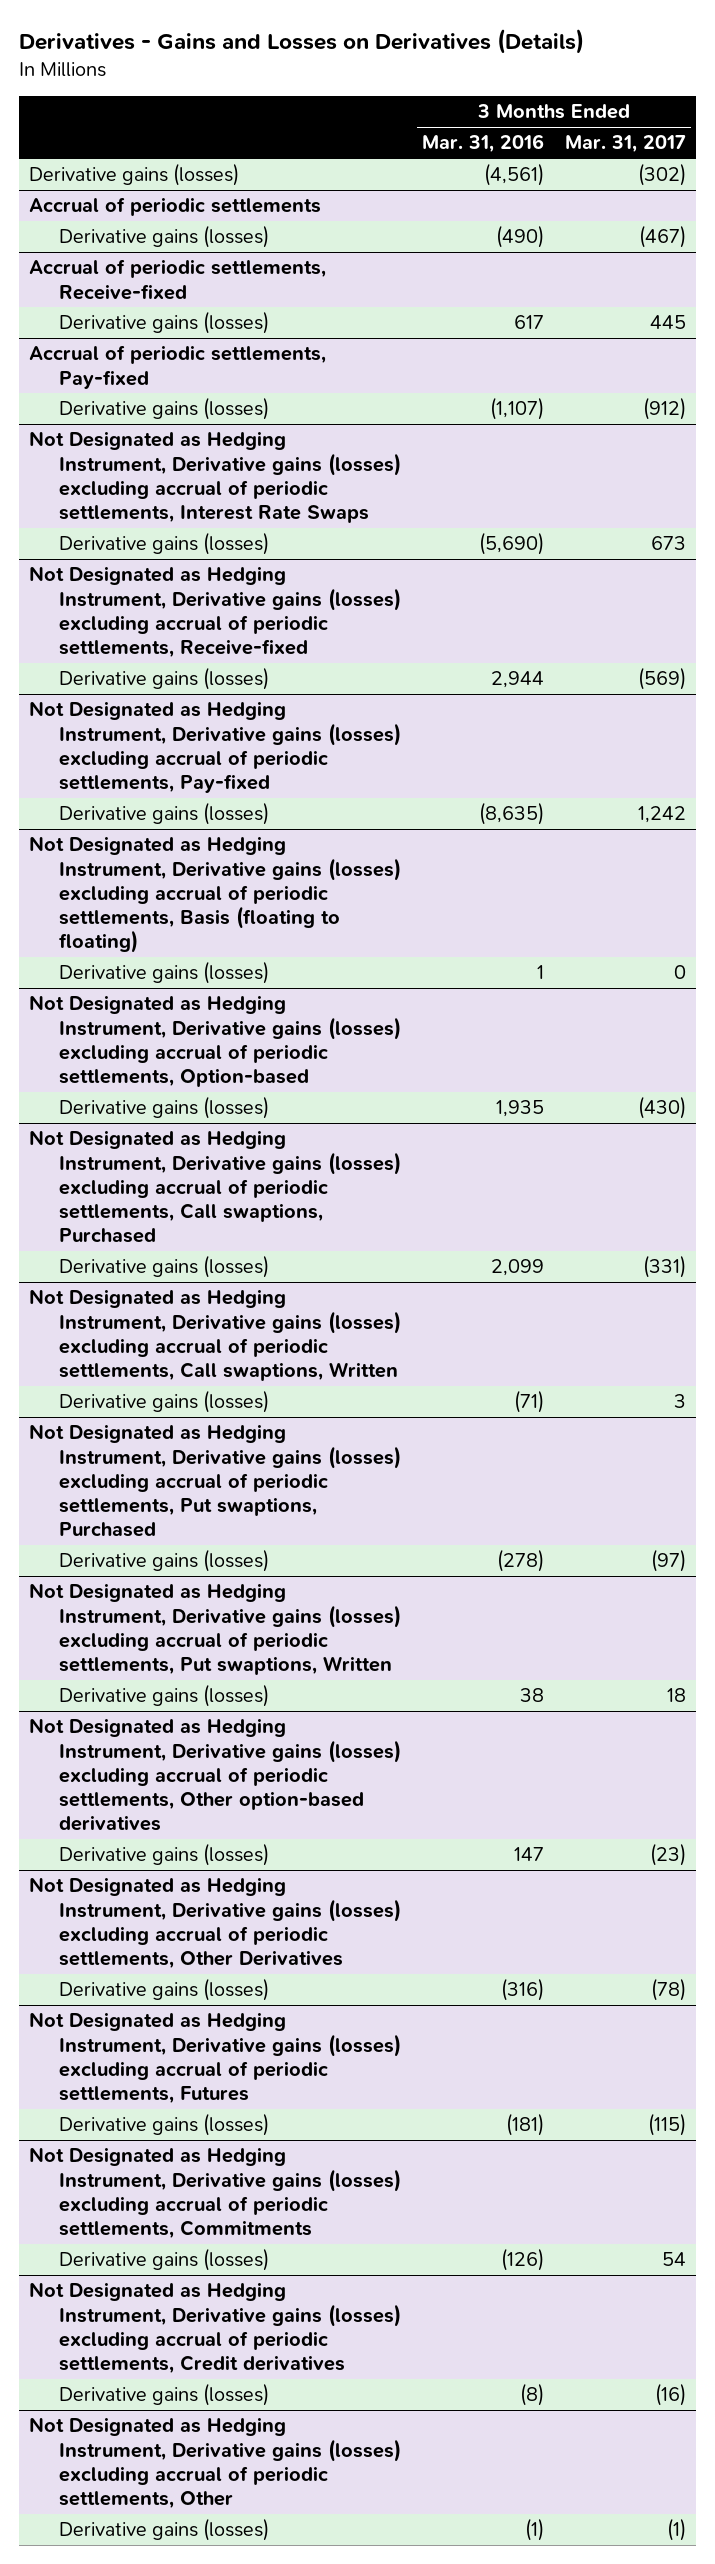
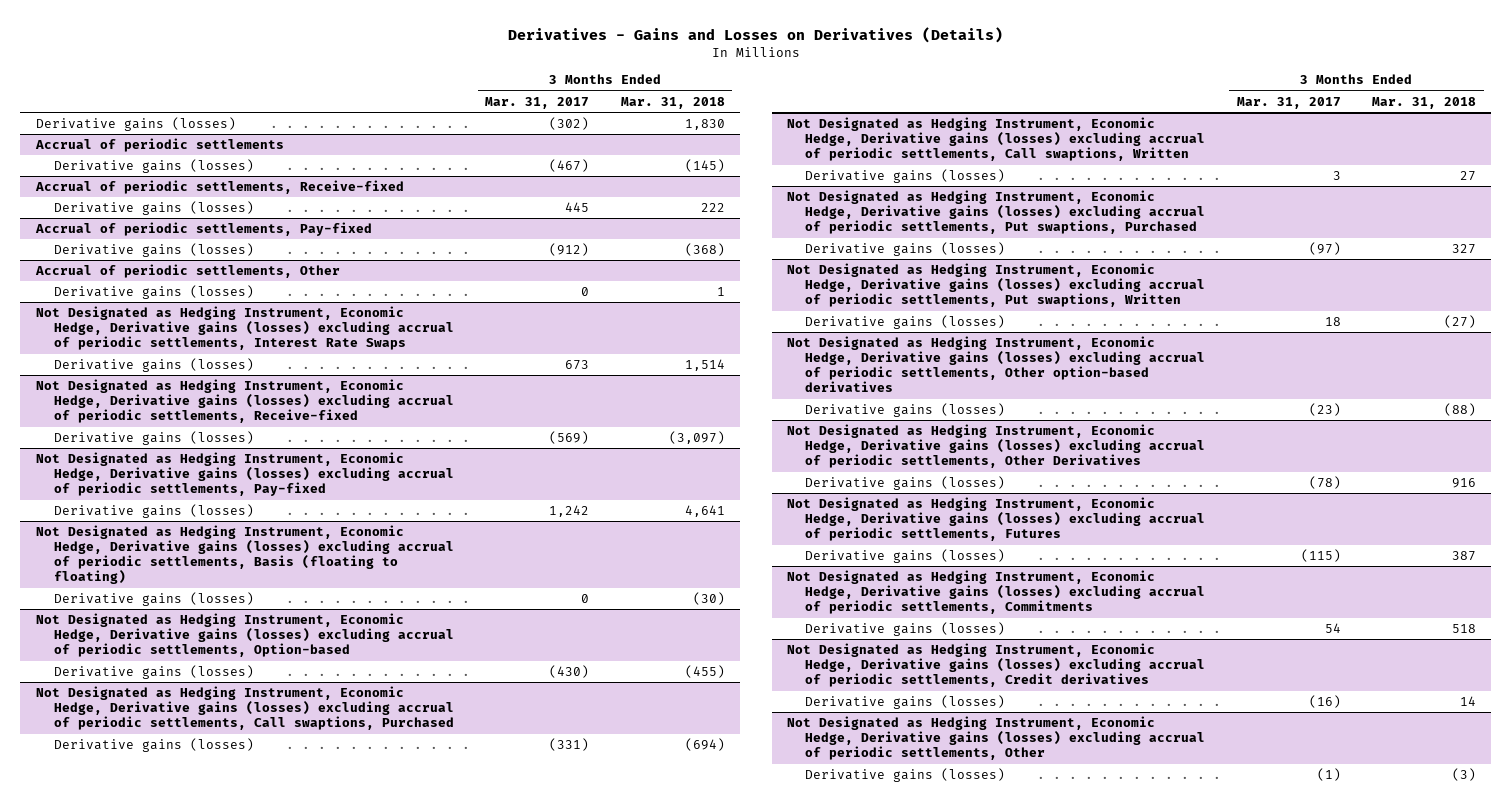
- | 3 Months Ended Mar. 31, 2016 | 3 Months Ended Mar. 31, 2017
+ | 3 Months Ended Mar. 31, 2017 | 3 Months Ended Mar. 31, 2018
- Not Designated as Hedging Instrument, Derivative gains (losses) excluding accrual of periodic settlements, Interest Rate Swaps
+ Accrual of periodic settlements, Other
+ Derivative gains (losses) | 0 | 1
+ Not Designated as Hedging Instrument, Economic Hedge, Derivative gains (losses) excluding accrual of periodic settlements, Interest Rate Swaps
- Not Designated as Hedging Instrument, Derivative gains (losses) excluding accrual of periodic settlements, Receive-fixed
+ Not Designated as Hedging Instrument, Economic Hedge, Derivative gains (losses) excluding accrual of periodic settlements, Receive-fixed
- Not Designated as Hedging Instrument, Derivative gains (losses) excluding accrual of periodic settlements, Pay-fixed
+ Not Designated as Hedging Instrument, Economic Hedge, Derivative gains (losses) excluding accrual of periodic settlements, Pay-fixed
- Not Designated as Hedging Instrument, Derivative gains (losses) excluding accrual of periodic settlements, Basis (floating to floating)
+ Not Designated as Hedging Instrument, Economic Hedge, Derivative gains (losses) excluding accrual of periodic settlements, Basis (floating to floating)
- Not Designated as Hedging Instrument, Derivative gains (losses) excluding accrual of periodic settlements, Option-based
+ Not Designated as Hedging Instrument, Economic Hedge, Derivative gains (losses) excluding accrual of periodic settlements, Option-based
- Not Designated as Hedging Instrument, Derivative gains (losses) excluding accrual of periodic settlements, Call swaptions, Purchased
+ Not Designated as Hedging Instrument, Economic Hedge, Derivative gains (losses) excluding accrual of periodic settlements, Call swaptions, Purchased
- Not Designated as Hedging Instrument, Derivative gains (losses) excluding accrual of periodic settlements, Call swaptions, Written
+ Not Designated as Hedging Instrument, Economic Hedge, Derivative gains (losses) excluding accrual of periodic settlements, Call swaptions, Written
- Not Designated as Hedging Instrument, Derivative gains (losses) excluding accrual of periodic settlements, Put swaptions, Purchased
+ Not Designated as Hedging Instrument, Economic Hedge, Derivative gains (losses) excluding accrual of periodic settlements, Put swaptions, Purchased
- Not Designated as Hedging Instrument, Derivative gains (losses) excluding accrual of periodic settlements, Put swaptions, Written
+ Not Designated as Hedging Instrument, Economic Hedge, Derivative gains (losses) excluding accrual of periodic settlements, Put swaptions, Written
- Not Designated as Hedging Instrument, Derivative gains (losses) excluding accrual of periodic settlements, Other option-based derivatives
+ Not Designated as Hedging Instrument, Economic Hedge, Derivative gains (losses) excluding accrual of periodic settlements, Other option-based derivatives
- Not Designated as Hedging Instrument, Derivative gains (losses) excluding accrual of periodic settlements, Other Derivatives
+ Not Designated as Hedging Instrument, Economic Hedge, Derivative gains (losses) excluding accrual of periodic settlements, Other Derivatives
- Not Designated as Hedging Instrument, Derivative gains (losses) excluding accrual of periodic settlements, Futures
+ Not Designated as Hedging Instrument, Economic Hedge, Derivative gains (losses) excluding accrual of periodic settlements, Futures
- Not Designated as Hedging Instrument, Derivative gains (losses) excluding accrual of periodic settlements, Commitments
+ Not Designated as Hedging Instrument, Economic Hedge, Derivative gains (losses) excluding accrual of periodic settlements, Commitments
- Not Designated as Hedging Instrument, Derivative gains (losses) excluding accrual of periodic settlements, Credit derivatives
+ Not Designated as Hedging Instrument, Economic Hedge, Derivative gains (losses) excluding accrual of periodic settlements, Credit derivatives
- Not Designated as Hedging Instrument, Derivative gains (losses) excluding accrual of periodic settlements, Other
+ Not Designated as Hedging Instrument, Economic Hedge, Derivative gains (losses) excluding accrual of periodic settlements, Other

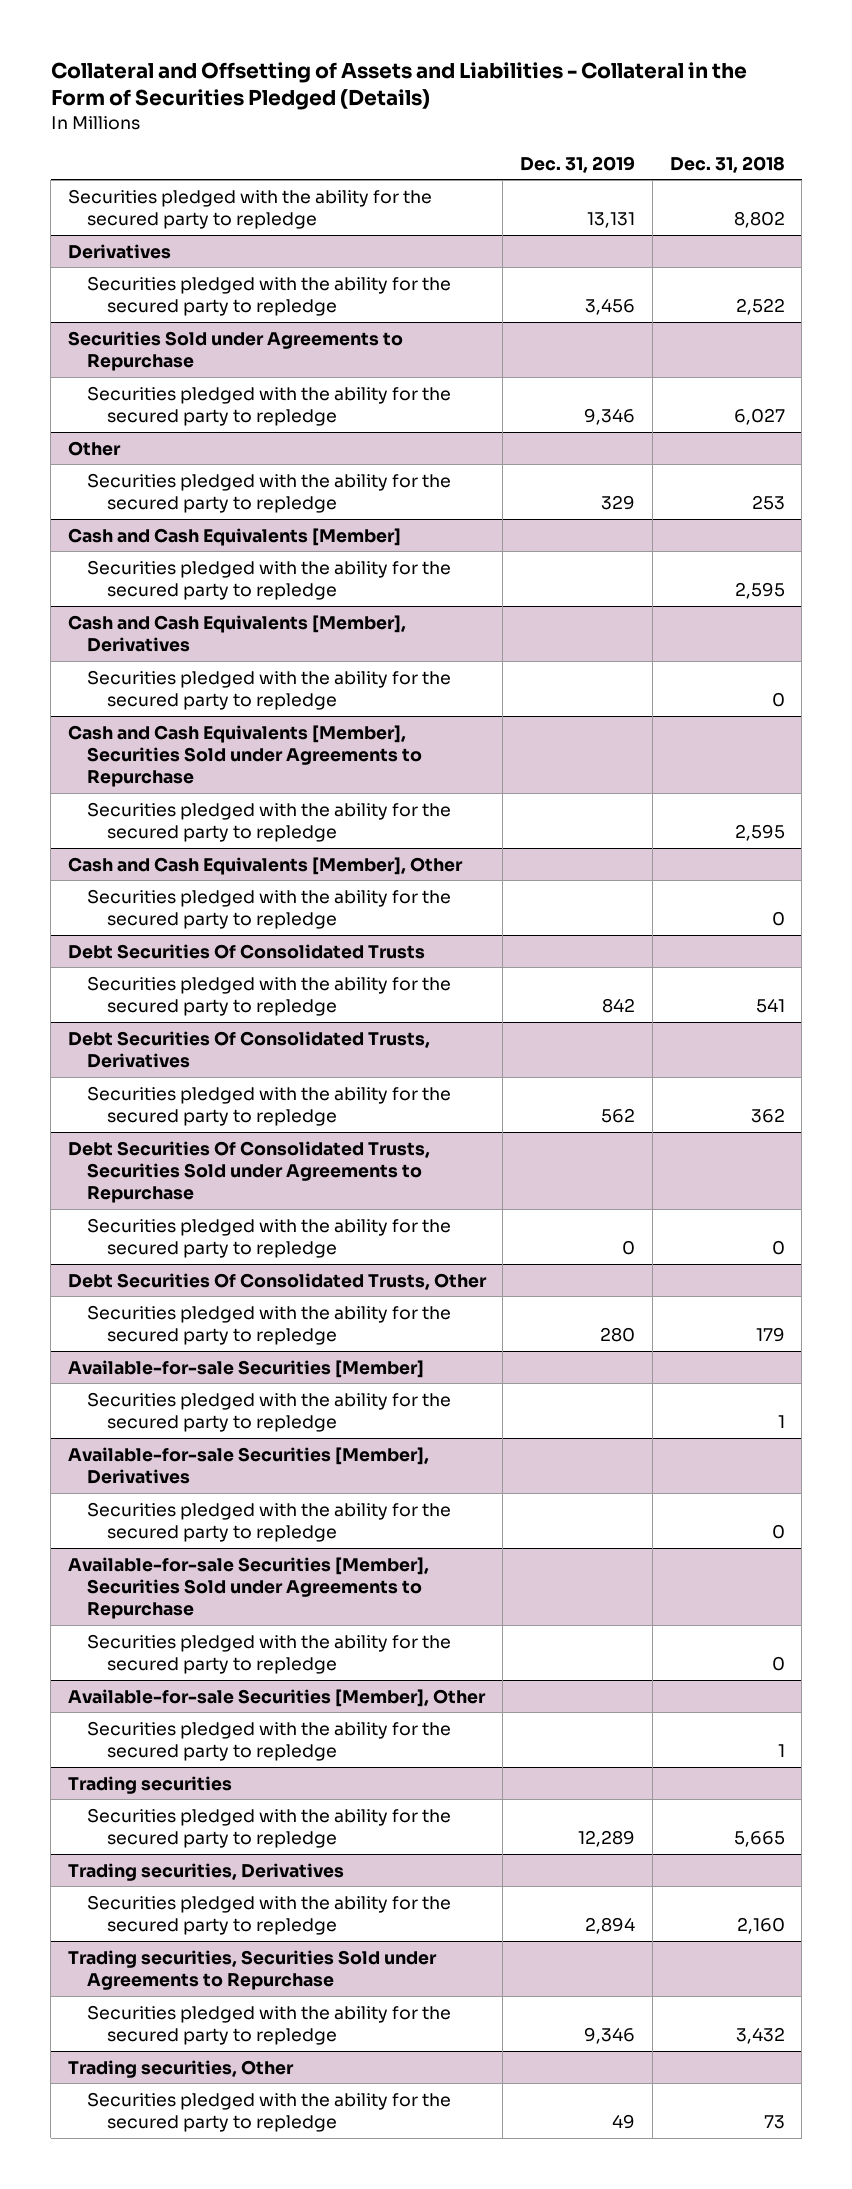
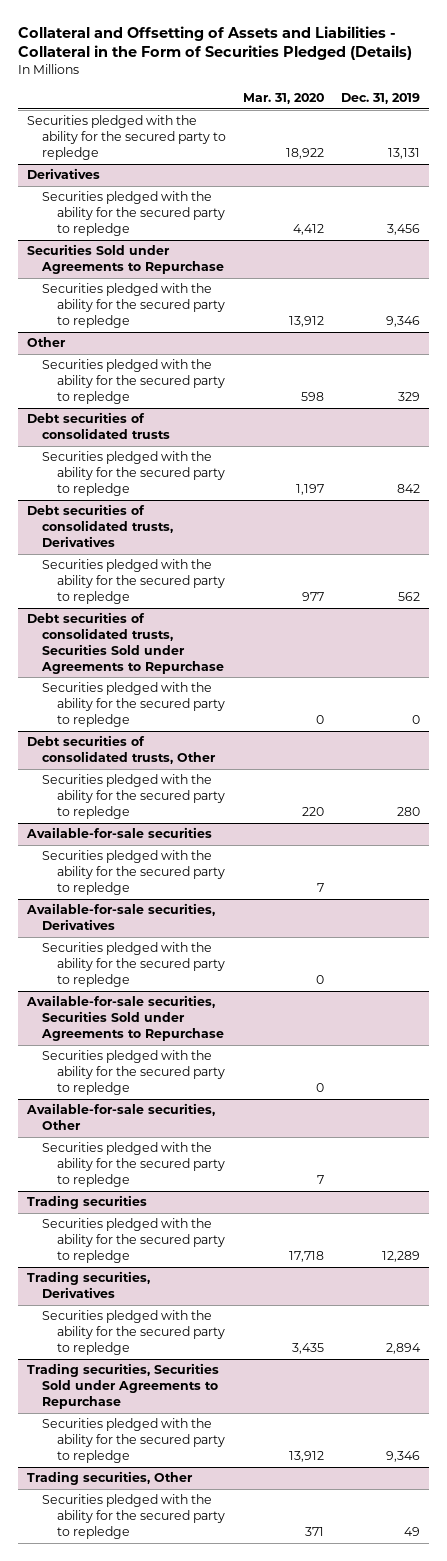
- | Dec. 31, 2019 | Dec. 31, 2018
+ | Mar. 31, 2020 | Dec. 31, 2019
- Cash and Cash Equivalents [Member]
- Securities pledged with the ability for the secured party to repledge | | 2,595
- Cash and Cash Equivalents [Member], Derivatives
- Securities pledged with the ability for the secured party to repledge | | 0
- Cash and Cash Equivalents [Member], Securities Sold under Agreements to Repurchase
- Securities pledged with the ability for the secured party to repledge | | 2,595
- Cash and Cash Equivalents [Member], Other
- Securities pledged with the ability for the secured party to repledge | | 0
- Debt Securities Of Consolidated Trusts
+ Debt securities of consolidated trusts
- Debt Securities Of Consolidated Trusts, Derivatives
+ Debt securities of consolidated trusts, Derivatives
- Debt Securities Of Consolidated Trusts, Securities Sold under Agreements to Repurchase
+ Debt securities of consolidated trusts, Securities Sold under Agreements to Repurchase
- Debt Securities Of Consolidated Trusts, Other
+ Debt securities of consolidated trusts, Other
- Available-for-sale Securities [Member]
+ Available-for-sale securities
- Available-for-sale Securities [Member], Derivatives
+ Available-for-sale securities, Derivatives
- Available-for-sale Securities [Member], Securities Sold under Agreements to Repurchase
+ Available-for-sale securities, Securities Sold under Agreements to Repurchase
- Available-for-sale Securities [Member], Other
+ Available-for-sale securities, Other

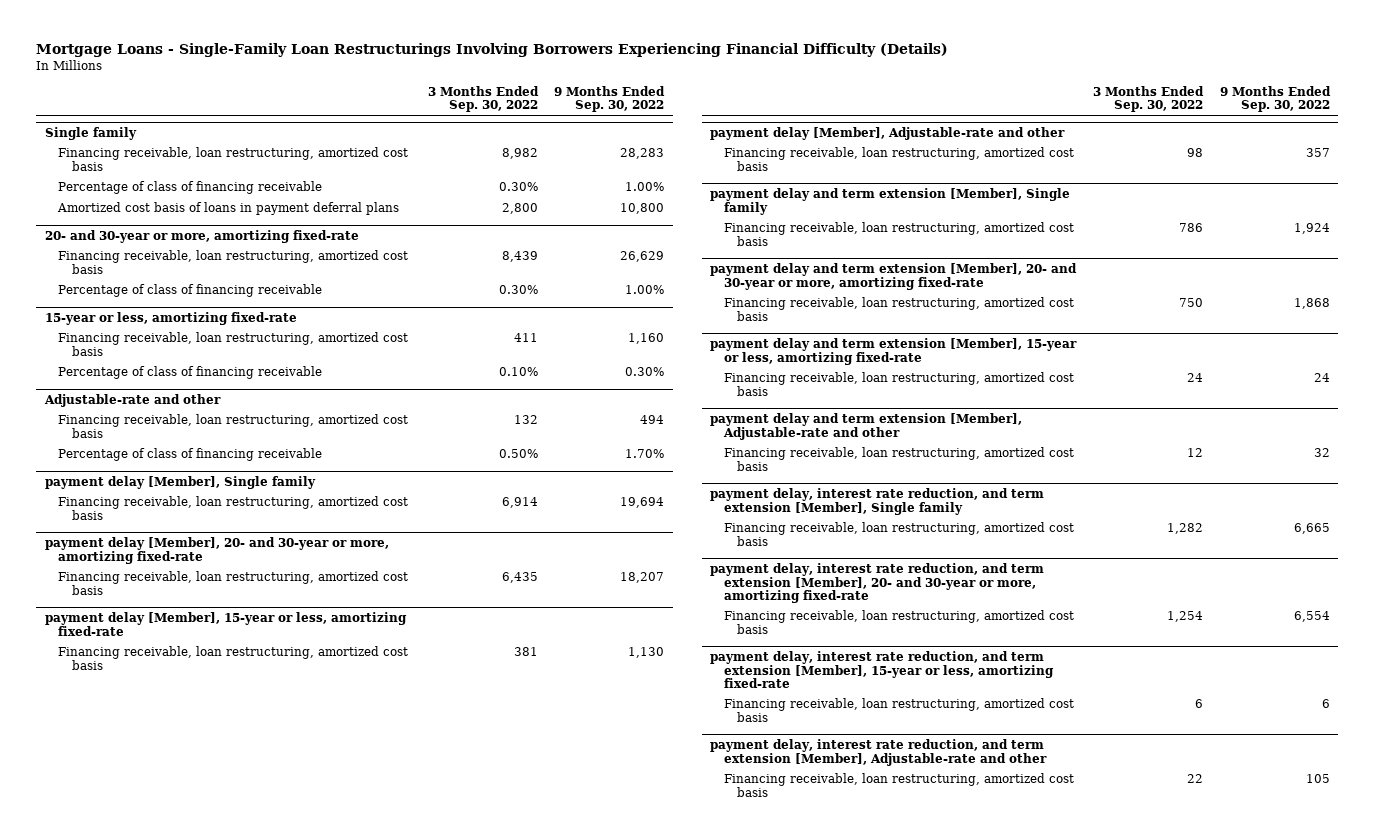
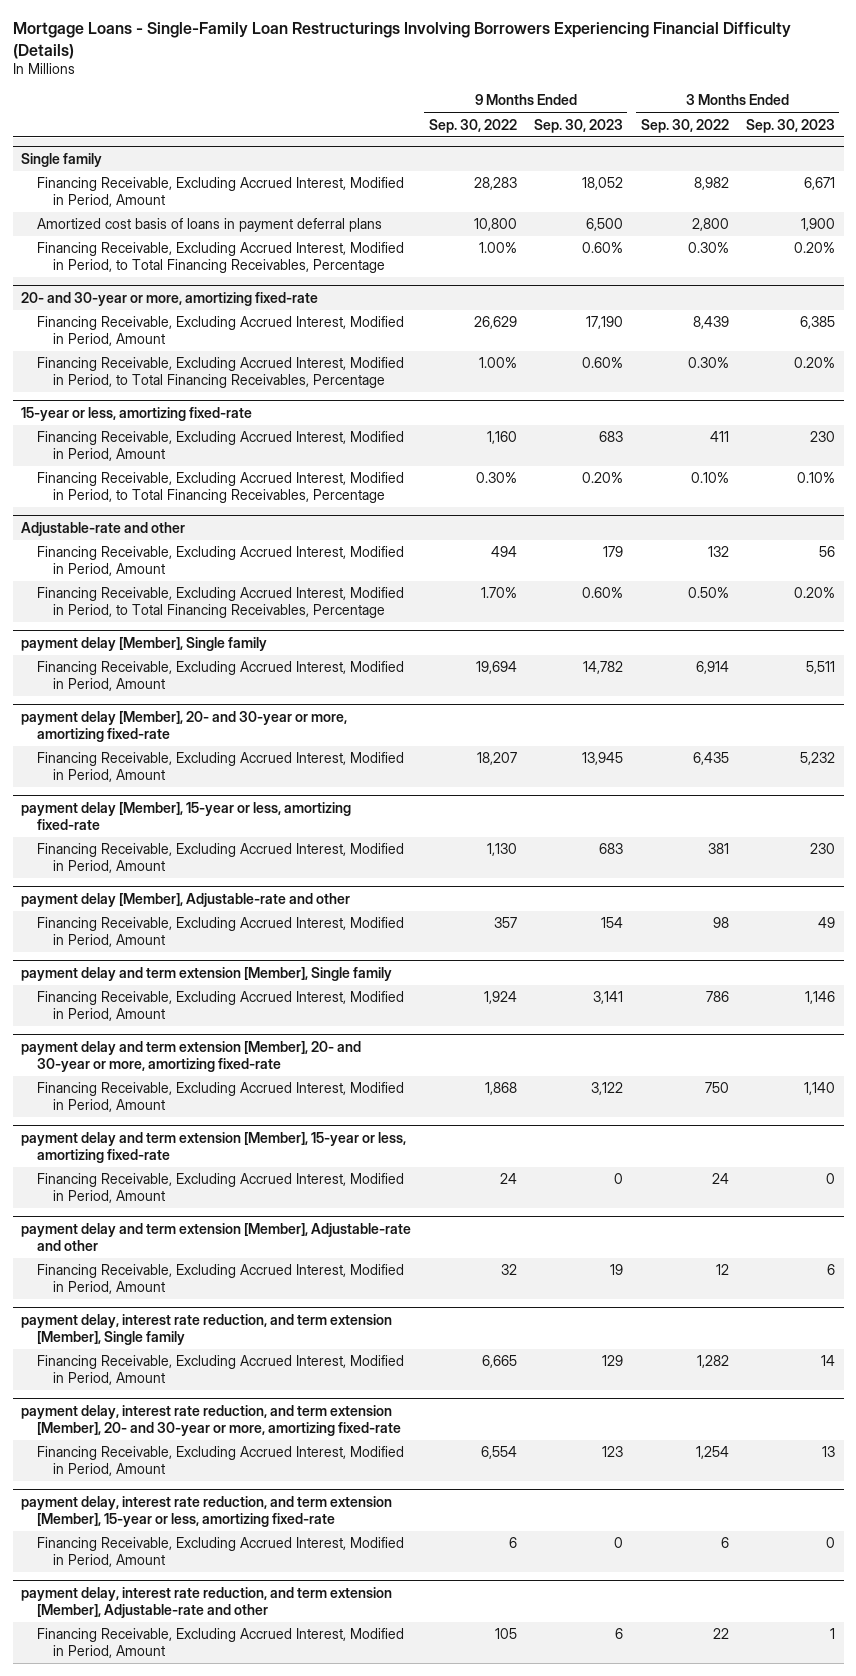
- | 3 Months Ended Sep. 30, 2022 | 9 Months Ended Sep. 30, 2022
+ | 9 Months Ended Sep. 30, 2022 | 9 Months Ended Sep. 30, 2023 | 3 Months Ended Sep. 30, 2022 | 3 Months Ended Sep. 30, 2023
@ Single family
- Financing receivable, loan restructuring, amortized cost basis | 8,982 | 28,283
- Percentage of class of financing receivable | 0.30% | 1.00%
+ Financing Receivable, Excluding Accrued Interest, Modified in Period, Amount | 28,283 | 18,052 | 8,982 | 6,671
+ Financing Receivable, Excluding Accrued Interest, Modified in Period, to Total Financing Receivables, Percentage | 1.00% | 0.60% | 0.30% | 0.20%
@ 20- and 30-year or more, amortizing fixed-rate
- Financing receivable, loan restructuring, amortized cost basis | 8,439 | 26,629
- Percentage of class of financing receivable | 0.30% | 1.00%
+ Financing Receivable, Excluding Accrued Interest, Modified in Period, Amount | 26,629 | 17,190 | 8,439 | 6,385
+ Financing Receivable, Excluding Accrued Interest, Modified in Period, to Total Financing Receivables, Percentage | 1.00% | 0.60% | 0.30% | 0.20%
@ 15-year or less, amortizing fixed-rate
- Financing receivable, loan restructuring, amortized cost basis | 411 | 1,160
- Percentage of class of financing receivable | 0.10% | 0.30%
+ Financing Receivable, Excluding Accrued Interest, Modified in Period, Amount | 1,160 | 683 | 411 | 230
+ Financing Receivable, Excluding Accrued Interest, Modified in Period, to Total Financing Receivables, Percentage | 0.30% | 0.20% | 0.10% | 0.10%
@ Adjustable-rate and other
- Financing receivable, loan restructuring, amortized cost basis | 132 | 494
- Percentage of class of financing receivable | 0.50% | 1.70%
+ Financing Receivable, Excluding Accrued Interest, Modified in Period, Amount | 494 | 179 | 132 | 56
+ Financing Receivable, Excluding Accrued Interest, Modified in Period, to Total Financing Receivables, Percentage | 1.70% | 0.60% | 0.50% | 0.20%
@ payment delay [Member], Single family
- Financing receivable, loan restructuring, amortized cost basis | 6,914 | 19,694
+ Financing Receivable, Excluding Accrued Interest, Modified in Period, Amount | 19,694 | 14,782 | 6,914 | 5,511
@ payment delay [Member], 20- and 30-year or more, amortizing fixed-rate
- Financing receivable, loan restructuring, amortized cost basis | 6,435 | 18,207
+ Financing Receivable, Excluding Accrued Interest, Modified in Period, Amount | 18,207 | 13,945 | 6,435 | 5,232
@ payment delay [Member], 15-year or less, amortizing fixed-rate
- Financing receivable, loan restructuring, amortized cost basis | 381 | 1,130
+ Financing Receivable, Excluding Accrued Interest, Modified in Period, Amount | 1,130 | 683 | 381 | 230
@ payment delay [Member], Adjustable-rate and other
- Financing receivable, loan restructuring, amortized cost basis | 98 | 357
+ Financing Receivable, Excluding Accrued Interest, Modified in Period, Amount | 357 | 154 | 98 | 49
@ payment delay and term extension [Member], Single family
- Financing receivable, loan restructuring, amortized cost basis | 786 | 1,924
+ Financing Receivable, Excluding Accrued Interest, Modified in Period, Amount | 1,924 | 3,141 | 786 | 1,146
@ payment delay and term extension [Member], 20- and 30-year or more, amortizing fixed-rate
- Financing receivable, loan restructuring, amortized cost basis | 750 | 1,868
+ Financing Receivable, Excluding Accrued Interest, Modified in Period, Amount | 1,868 | 3,122 | 750 | 1,140
@ payment delay and term extension [Member], 15-year or less, amortizing fixed-rate
- Financing receivable, loan restructuring, amortized cost basis | 24 | 24
+ Financing Receivable, Excluding Accrued Interest, Modified in Period, Amount | 24 | 0 | 24 | 0
@ payment delay and term extension [Member], Adjustable-rate and other
- Financing receivable, loan restructuring, amortized cost basis | 12 | 32
+ Financing Receivable, Excluding Accrued Interest, Modified in Period, Amount | 32 | 19 | 12 | 6
@ payment delay, interest rate reduction, and term extension [Member], Single family
- Financing receivable, loan restructuring, amortized cost basis | 1,282 | 6,665
+ Financing Receivable, Excluding Accrued Interest, Modified in Period, Amount | 6,665 | 129 | 1,282 | 14
@ payment delay, interest rate reduction, and term extension [Member], 20- and 30-year or more, amortizing fixed-rate
- Financing receivable, loan restructuring, amortized cost basis | 1,254 | 6,554
+ Financing Receivable, Excluding Accrued Interest, Modified in Period, Amount | 6,554 | 123 | 1,254 | 13
@ payment delay, interest rate reduction, and term extension [Member], 15-year or less, amortizing fixed-rate
- Financing receivable, loan restructuring, amortized cost basis | 6 | 6
+ Financing Receivable, Excluding Accrued Interest, Modified in Period, Amount | 6 | 0 | 6 | 0
@ payment delay, interest rate reduction, and term extension [Member], Adjustable-rate and other
- Financing receivable, loan restructuring, amortized cost basis | 22 | 105
+ Financing Receivable, Excluding Accrued Interest, Modified in Period, Amount | 105 | 6 | 22 | 1

